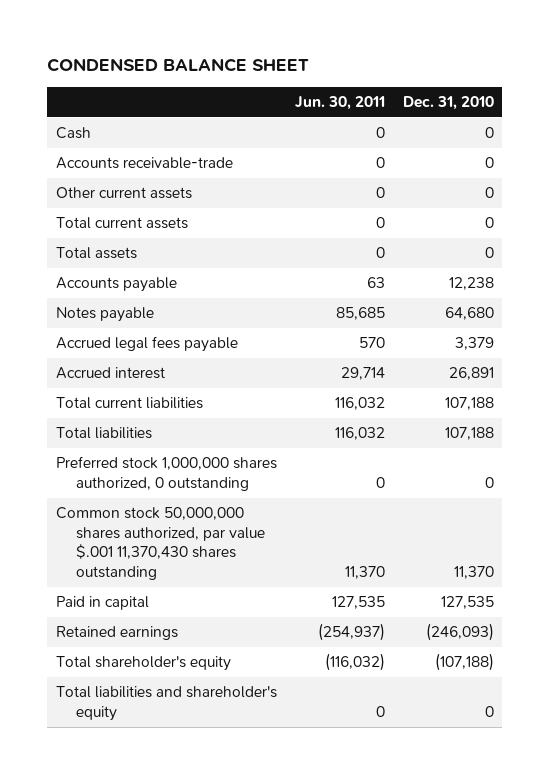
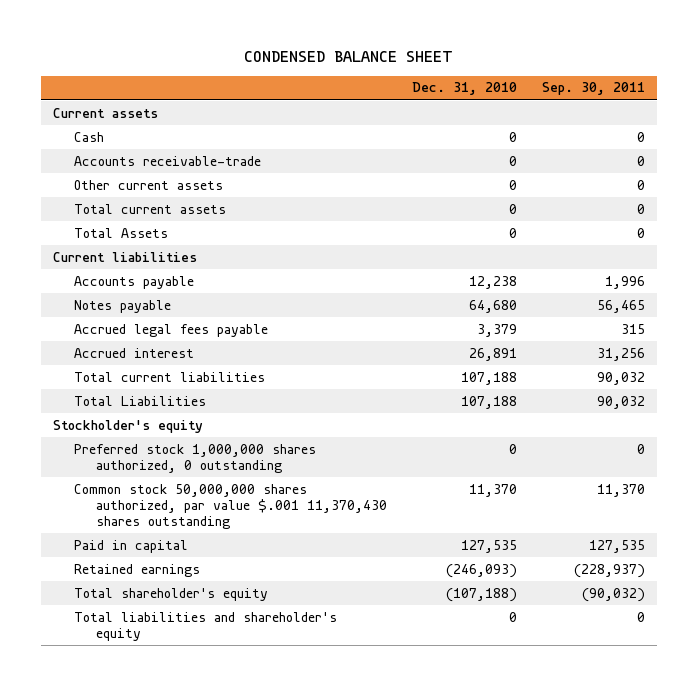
- | Jun. 30, 2011 | Dec. 31, 2010
+ | Dec. 31, 2010 | Sep. 30, 2011
+ Current assets
- Total assets | 0 | 0
+ Total Assets | 0 | 0
+ Current liabilities
- Total liabilities | 116,032 | 107,188
+ Total Liabilities | 107,188 | 90,032
+ Stockholder's equity

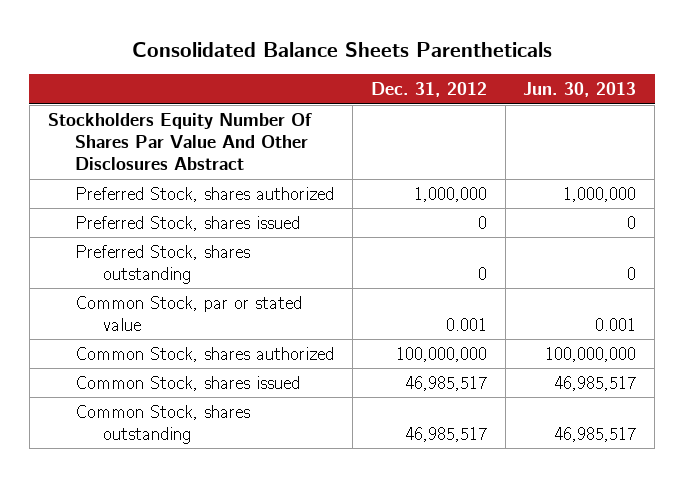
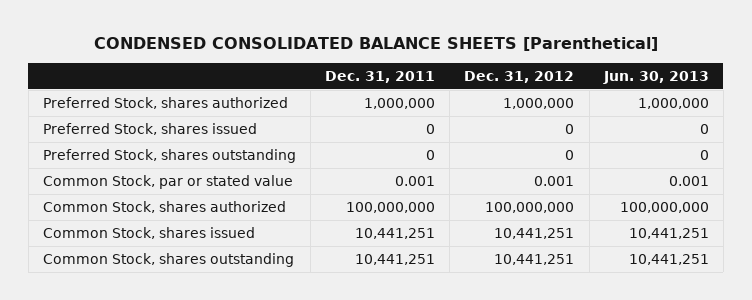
- Consolidated Balance Sheets Parentheticals
+ CONDENSED CONSOLIDATED BALANCE SHEETS [Parenthetical]
- | Dec. 31, 2012 | Jun. 30, 2013
+ | Dec. 31, 2011 | Dec. 31, 2012 | Jun. 30, 2013
- Stockholders Equity Number Of Shares Par Value And Other Disclosures Abstract
- Common Stock, shares issued | 46,985,517 | 46,985,517
- Common Stock, shares outstanding | 46,985,517 | 46,985,517
+ Common Stock, shares issued | 10,441,251 | 10,441,251 | 10,441,251
+ Common Stock, shares outstanding | 10,441,251 | 10,441,251 | 10,441,251

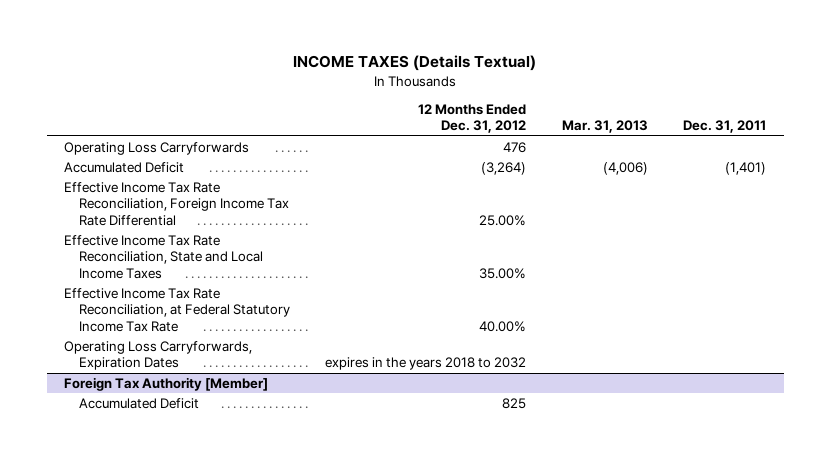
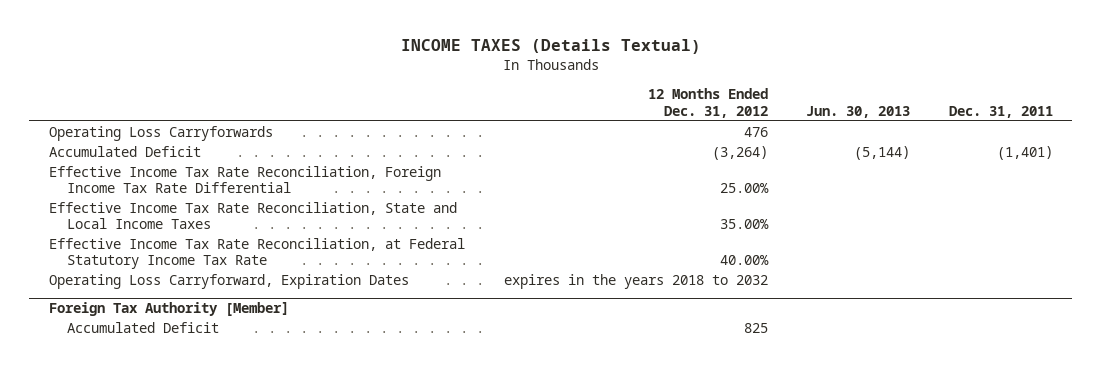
- | 12 Months Ended Dec. 31, 2012 | Mar. 31, 2013 | Dec. 31, 2011
+ | 12 Months Ended Dec. 31, 2012 | Jun. 30, 2013 | Dec. 31, 2011
- Operating Loss Carryforwards, Expiration Dates | expires in the years 2018 to 2032 | |
+ Operating Loss Carryforward, Expiration Dates | expires in the years 2018 to 2032 | |

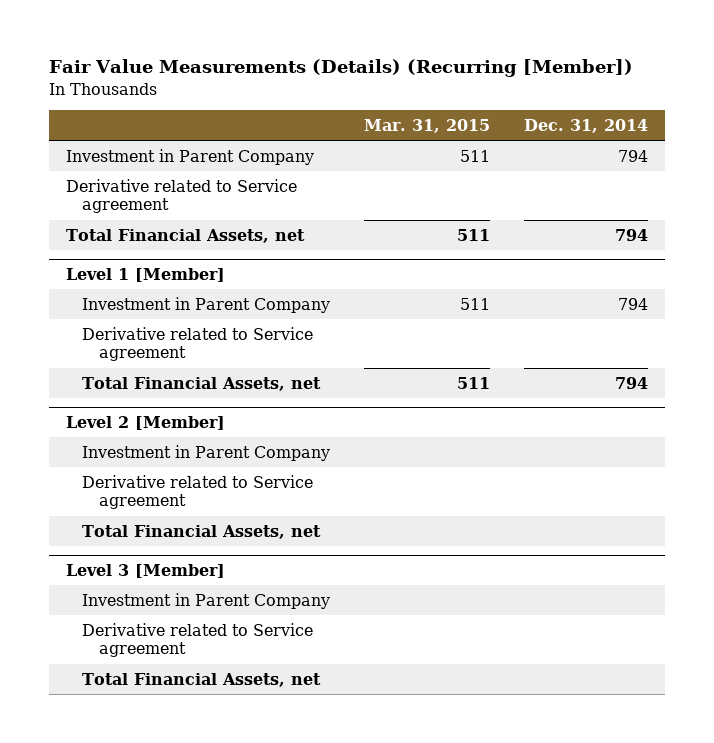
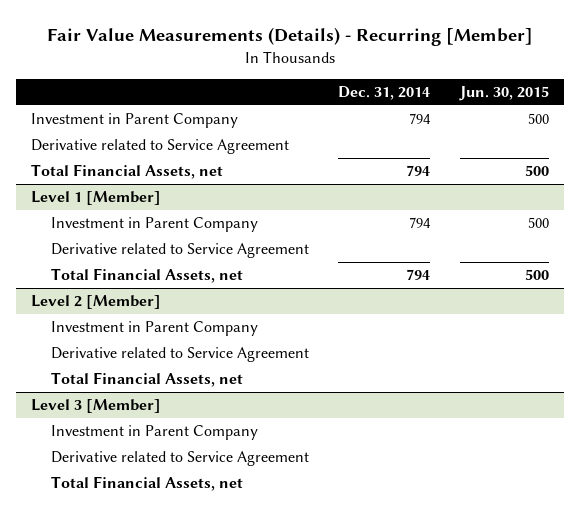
- Fair Value Measurements (Details) (Recurring [Member])
+ Fair Value Measurements (Details) - Recurring [Member]
- | Mar. 31, 2015 | Dec. 31, 2014
+ | Dec. 31, 2014 | Jun. 30, 2015
- Derivative related to Service agreement
+ Derivative related to Service Agreement
@ Level 1 [Member]
- Derivative related to Service agreement
+ Derivative related to Service Agreement
@ Level 2 [Member]
- Derivative related to Service agreement
+ Derivative related to Service Agreement
@ Level 3 [Member]
- Derivative related to Service agreement
+ Derivative related to Service Agreement

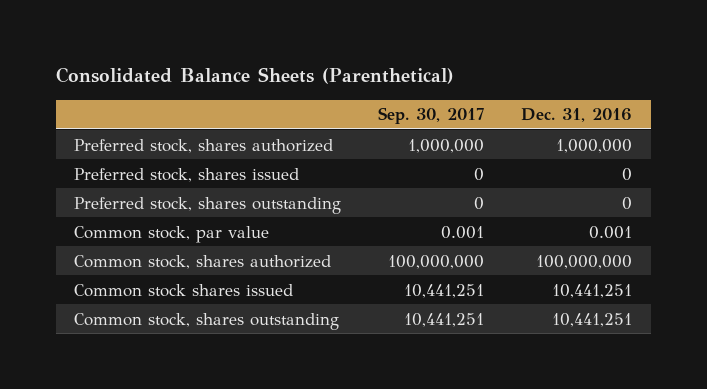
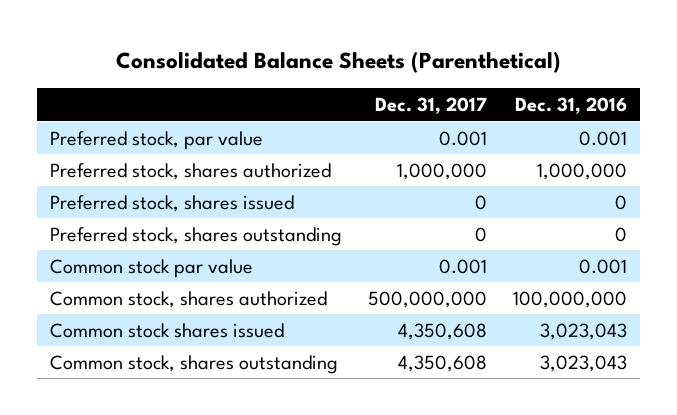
- | Sep. 30, 2017 | Dec. 31, 2016
+ | Dec. 31, 2017 | Dec. 31, 2016
+ Preferred stock, par value | 0.001 | 0.001
- Common stock, par value | 0.001 | 0.001
+ Common stock par value | 0.001 | 0.001
- Common stock shares issued | 10,441,251 | 10,441,251
- Common stock, shares outstanding | 10,441,251 | 10,441,251
+ Common stock shares issued | 4,350,608 | 3,023,043
+ Common stock, shares outstanding | 4,350,608 | 3,023,043

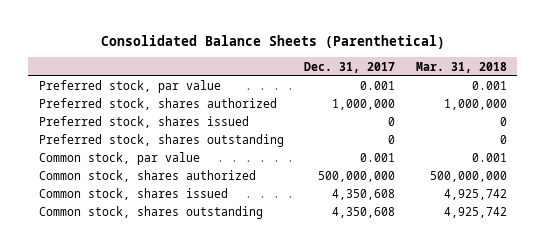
- | Dec. 31, 2017 | Dec. 31, 2016
+ | Dec. 31, 2017 | Mar. 31, 2018
- Common stock par value | 0.001 | 0.001
+ Common stock, par value | 0.001 | 0.001
- Common stock shares issued | 4,350,608 | 3,023,043
+ Common stock, shares issued | 4,350,608 | 4,925,742

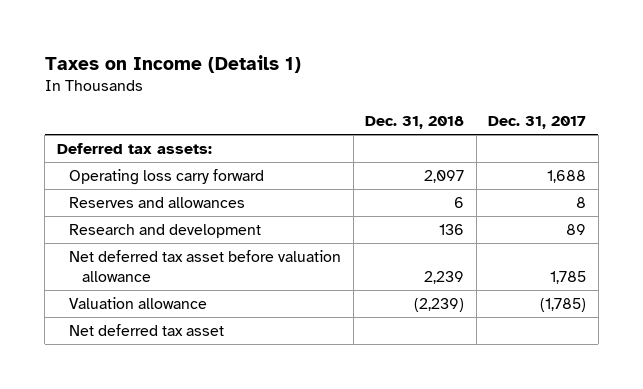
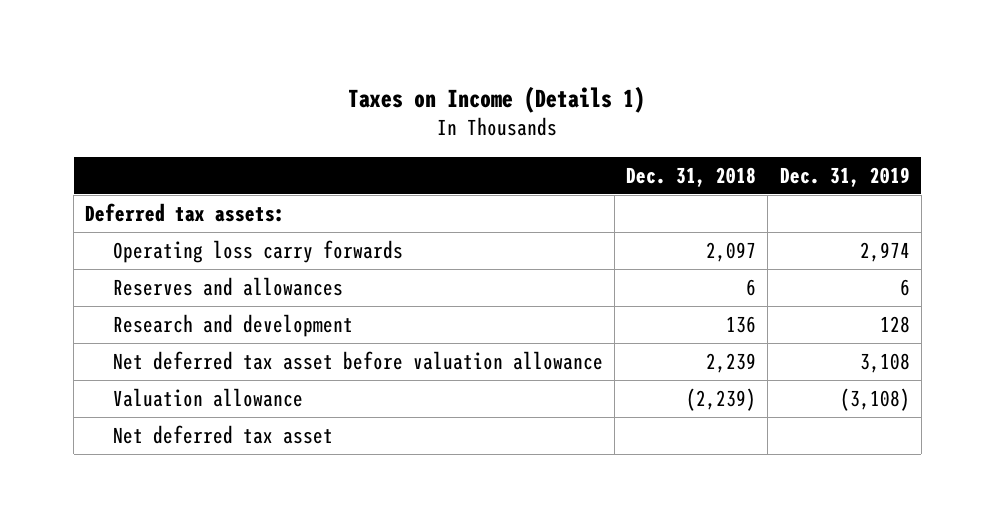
- | Dec. 31, 2018 | Dec. 31, 2017
+ | Dec. 31, 2018 | Dec. 31, 2019
- Operating loss carry forward | 2,097 | 1,688
+ Operating loss carry forwards | 2,097 | 2,974

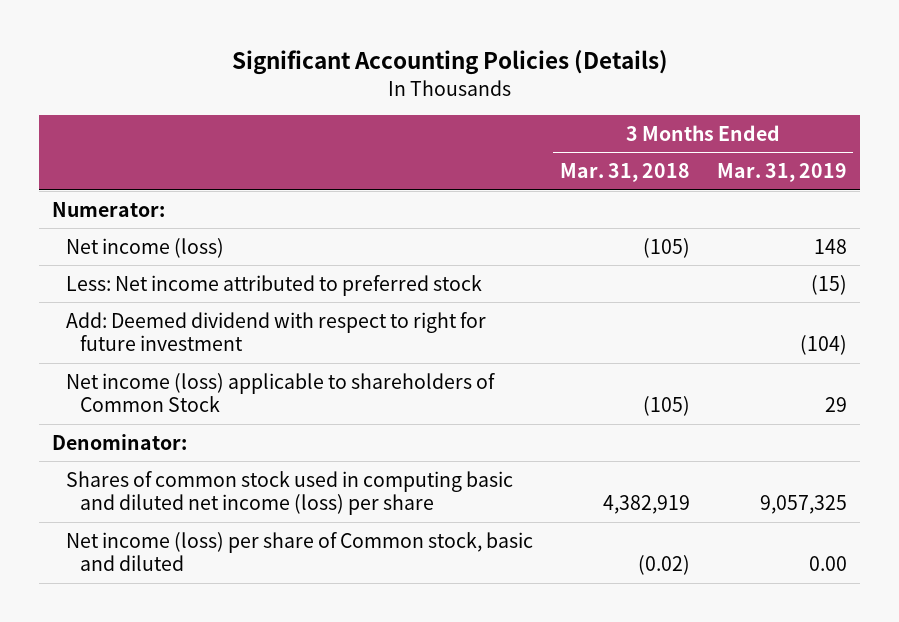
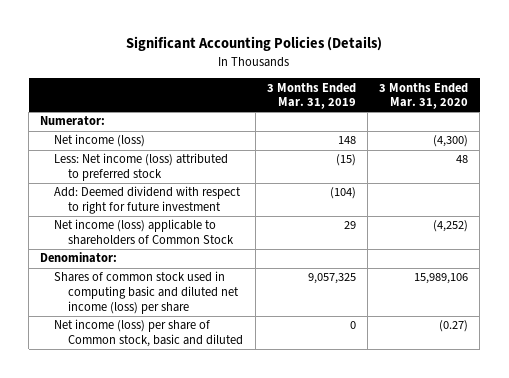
- | 3 Months Ended Mar. 31, 2018 | 3 Months Ended Mar. 31, 2019
+ | 3 Months Ended Mar. 31, 2019 | 3 Months Ended Mar. 31, 2020
- Less: Net income attributed to preferred stock | | (15)
+ Less: Net income (loss) attributed to preferred stock | (15) | 48
- Net income (loss) per share of Common stock, basic and diluted | (0.02) | 0.00
+ Net income (loss) per share of Common stock, basic and diluted | 0 | (0.27)

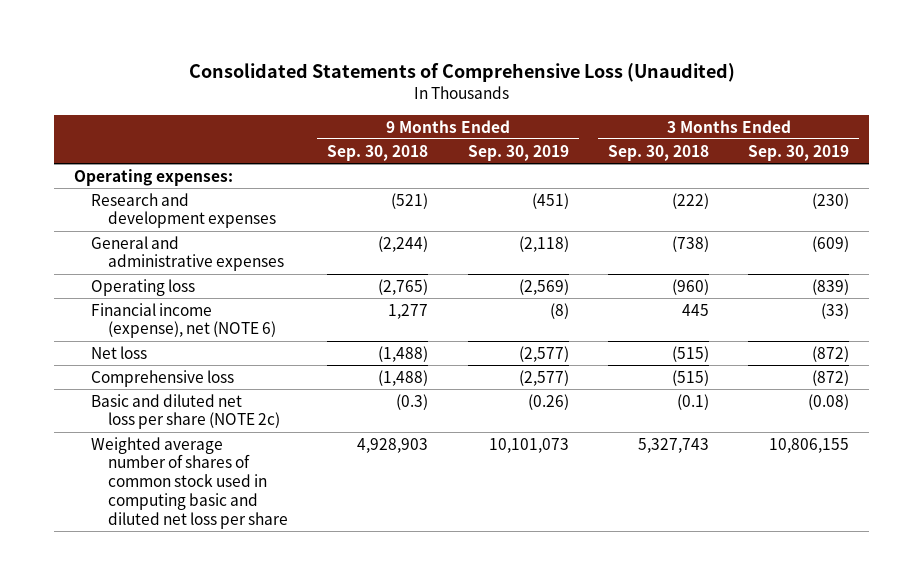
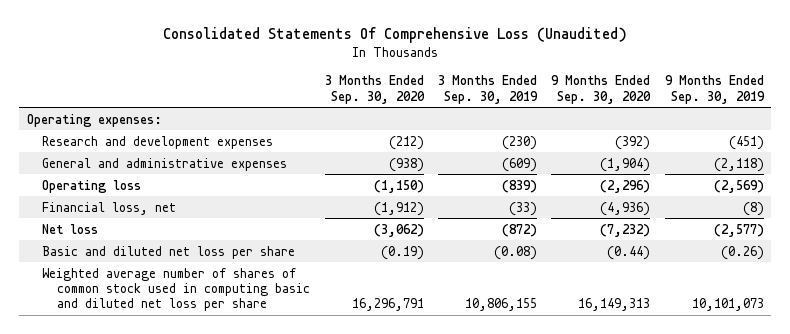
- Consolidated Statements of Comprehensive Loss (Unaudited)
+ Consolidated Statements Of Comprehensive Loss (Unaudited)
- | 9 Months Ended Sep. 30, 2018 | 9 Months Ended Sep. 30, 2019 | 3 Months Ended Sep. 30, 2018 | 3 Months Ended Sep. 30, 2019
+ | 3 Months Ended Sep. 30, 2020 | 3 Months Ended Sep. 30, 2019 | 9 Months Ended Sep. 30, 2020 | 9 Months Ended Sep. 30, 2019
- Financial income (expense), net (NOTE 6) | 1,277 | (8) | 445 | (33)
+ Financial loss, net | (1,912) | (33) | (4,936) | (8)
- Comprehensive loss | (1,488) | (2,577) | (515) | (872)
- Basic and diluted net loss per share (NOTE 2c) | (0.3) | (0.26) | (0.1) | (0.08)
+ Basic and diluted net loss per share | (0.19) | (0.08) | (0.44) | (0.26)

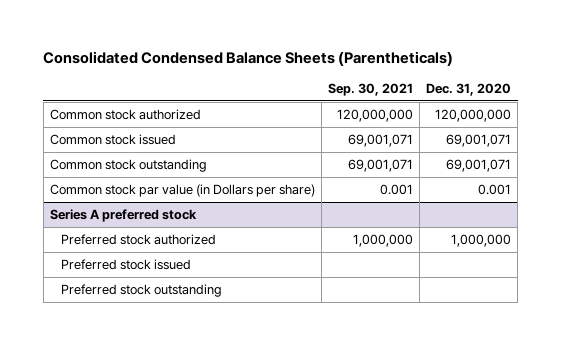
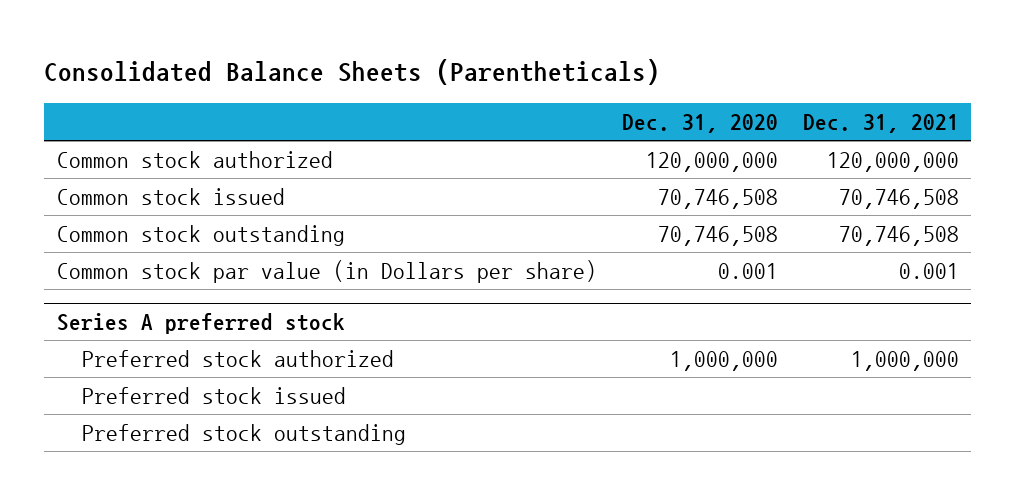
- Consolidated Condensed Balance Sheets (Parentheticals)
+ Consolidated Balance Sheets (Parentheticals)
- | Sep. 30, 2021 | Dec. 31, 2020
+ | Dec. 31, 2020 | Dec. 31, 2021
- Common stock issued | 69,001,071 | 69,001,071
- Common stock outstanding | 69,001,071 | 69,001,071
+ Common stock issued | 70,746,508 | 70,746,508
+ Common stock outstanding | 70,746,508 | 70,746,508

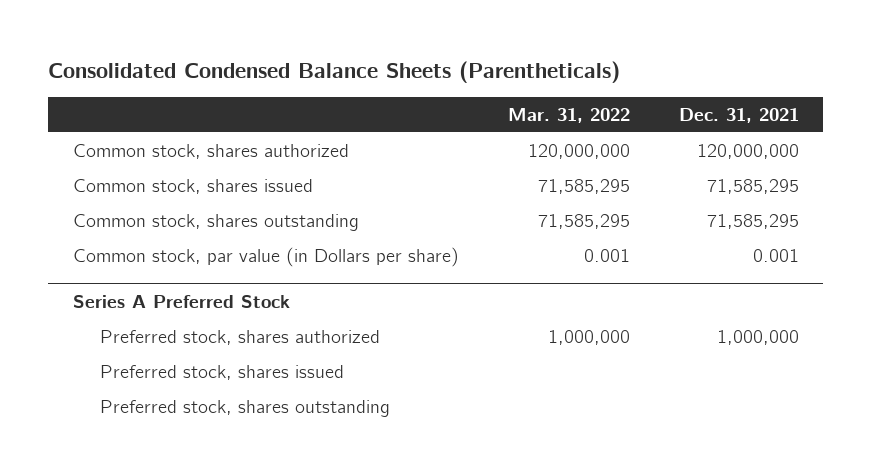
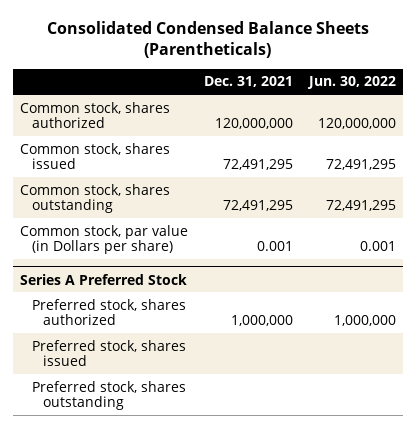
- | Mar. 31, 2022 | Dec. 31, 2021
+ | Dec. 31, 2021 | Jun. 30, 2022
- Common stock, shares issued | 71,585,295 | 71,585,295
- Common stock, shares outstanding | 71,585,295 | 71,585,295
+ Common stock, shares issued | 72,491,295 | 72,491,295
+ Common stock, shares outstanding | 72,491,295 | 72,491,295

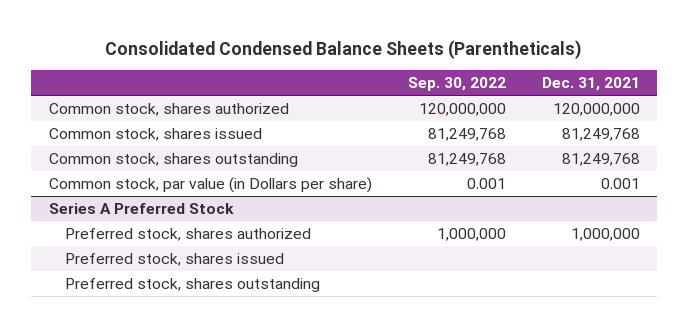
- | Dec. 31, 2021 | Jun. 30, 2022
+ | Sep. 30, 2022 | Dec. 31, 2021
- Common stock, shares issued | 72,491,295 | 72,491,295
- Common stock, shares outstanding | 72,491,295 | 72,491,295
+ Common stock, shares issued | 81,249,768 | 81,249,768
+ Common stock, shares outstanding | 81,249,768 | 81,249,768

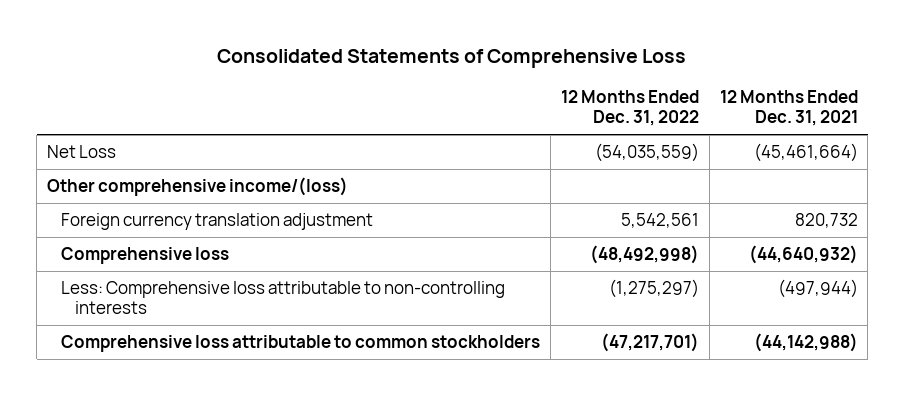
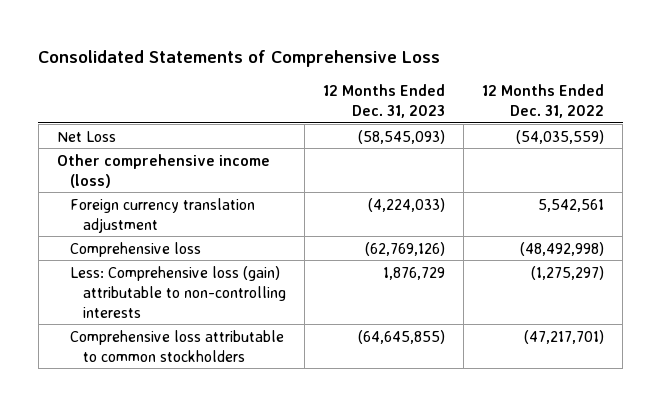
- | 12 Months Ended Dec. 31, 2022 | 12 Months Ended Dec. 31, 2021
+ | 12 Months Ended Dec. 31, 2023 | 12 Months Ended Dec. 31, 2022
- Other comprehensive income/(loss)
+ Other comprehensive income (loss)
- Less: Comprehensive loss attributable to non-controlling interests | (1,275,297) | (497,944)
+ Less: Comprehensive loss (gain) attributable to non-controlling interests | 1,876,729 | (1,275,297)

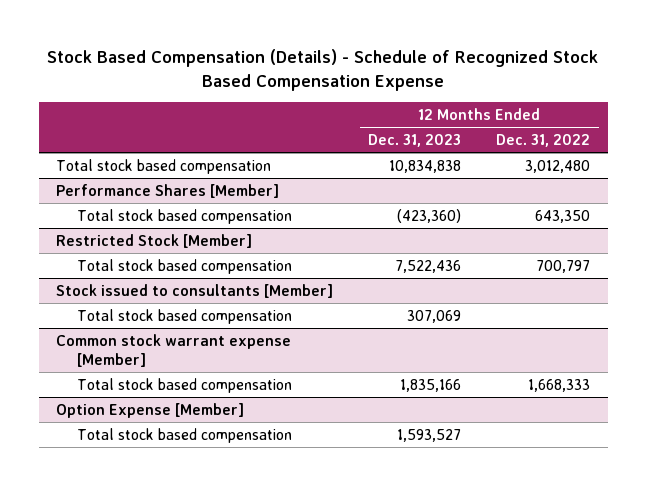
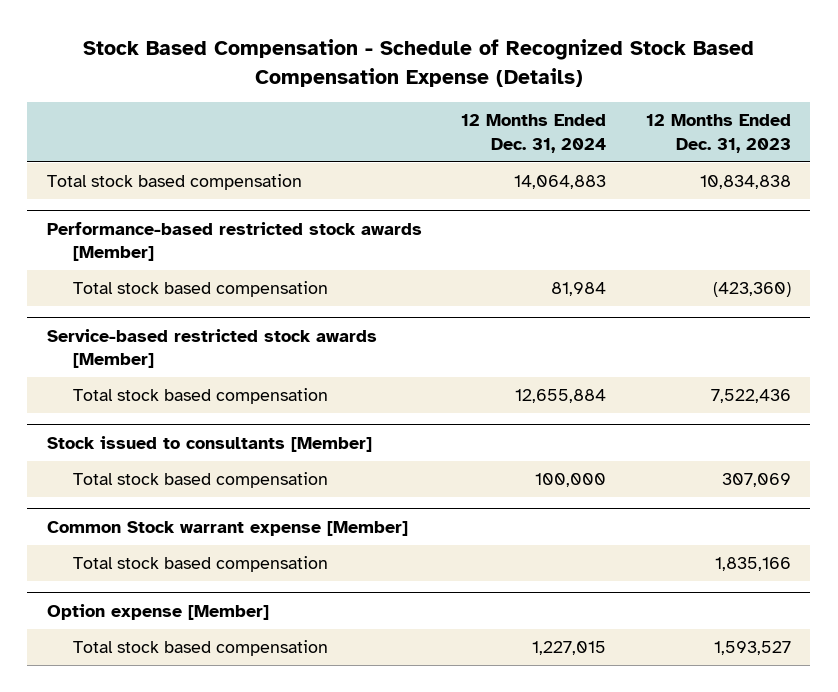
- Stock Based Compensation (Details) - Schedule of Recognized Stock Based Compensation Expense
+ Stock Based Compensation - Schedule of Recognized Stock Based Compensation Expense (Details)
- | 12 Months Ended Dec. 31, 2023 | 12 Months Ended Dec. 31, 2022
+ | 12 Months Ended Dec. 31, 2024 | 12 Months Ended Dec. 31, 2023
- Performance Shares [Member]
+ Performance-based restricted stock awards [Member]
- Restricted Stock [Member]
+ Service-based restricted stock awards [Member]
- Common stock warrant expense [Member]
+ Common Stock warrant expense [Member]
- Option Expense [Member]
+ Option expense [Member]

